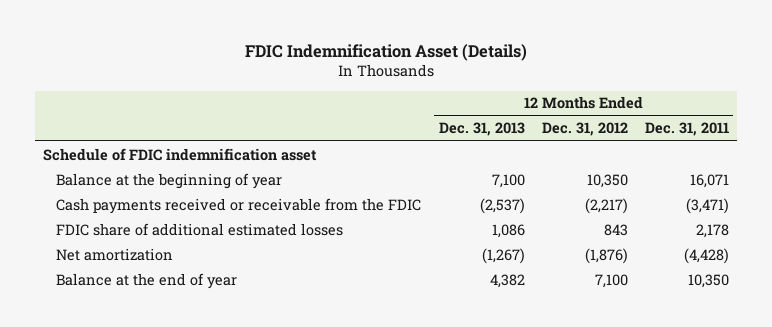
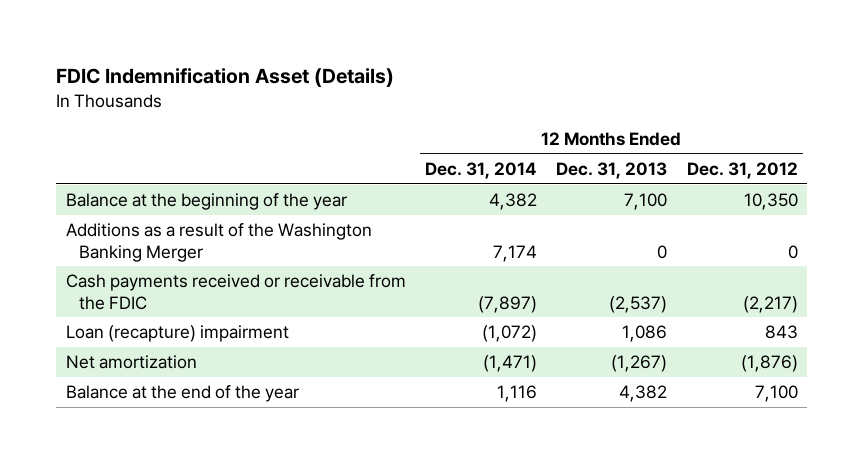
- | 12 Months Ended Dec. 31, 2013 | 12 Months Ended Dec. 31, 2012 | 12 Months Ended Dec. 31, 2011
+ | 12 Months Ended Dec. 31, 2014 | 12 Months Ended Dec. 31, 2013 | 12 Months Ended Dec. 31, 2012
- Schedule of FDIC indemnification asset
- Balance at the beginning of year | 7,100 | 10,350 | 16,071
+ Balance at the beginning of the year | 4,382 | 7,100 | 10,350
+ Additions as a result of the Washington Banking Merger | 7,174 | 0 | 0
- FDIC share of additional estimated losses | 1,086 | 843 | 2,178
+ Loan (recapture) impairment | (1,072) | 1,086 | 843
- Balance at the end of year | 4,382 | 7,100 | 10,350
+ Balance at the end of the year | 1,116 | 4,382 | 7,100

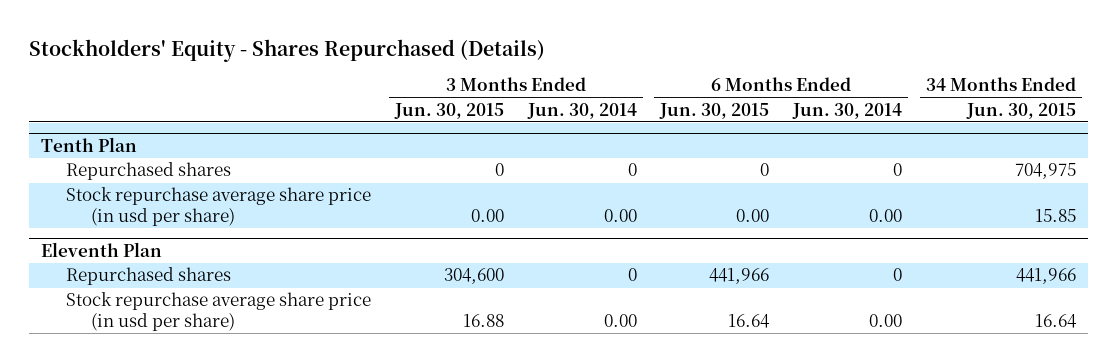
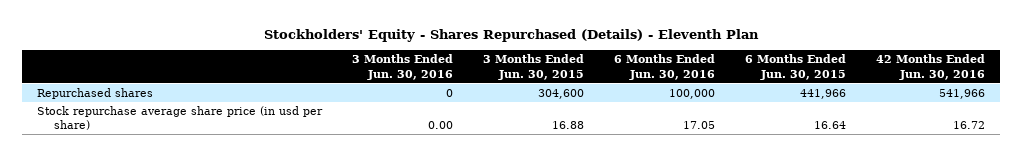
- Stockholders' Equity - Shares Repurchased (Details)
+ Stockholders' Equity - Shares Repurchased (Details) - Eleventh Plan
- | 3 Months Ended Jun. 30, 2015 | 3 Months Ended Jun. 30, 2014 | 6 Months Ended Jun. 30, 2015 | 6 Months Ended Jun. 30, 2014 | 34 Months Ended Jun. 30, 2015
+ | 3 Months Ended Jun. 30, 2016 | 3 Months Ended Jun. 30, 2015 | 6 Months Ended Jun. 30, 2016 | 6 Months Ended Jun. 30, 2015 | 42 Months Ended Jun. 30, 2016
- Tenth Plan
- Repurchased shares | 0 | 0 | 0 | 0 | 704,975
- Stock repurchase average share price (in usd per share) | 0.00 | 0.00 | 0.00 | 0.00 | 15.85
- Eleventh Plan

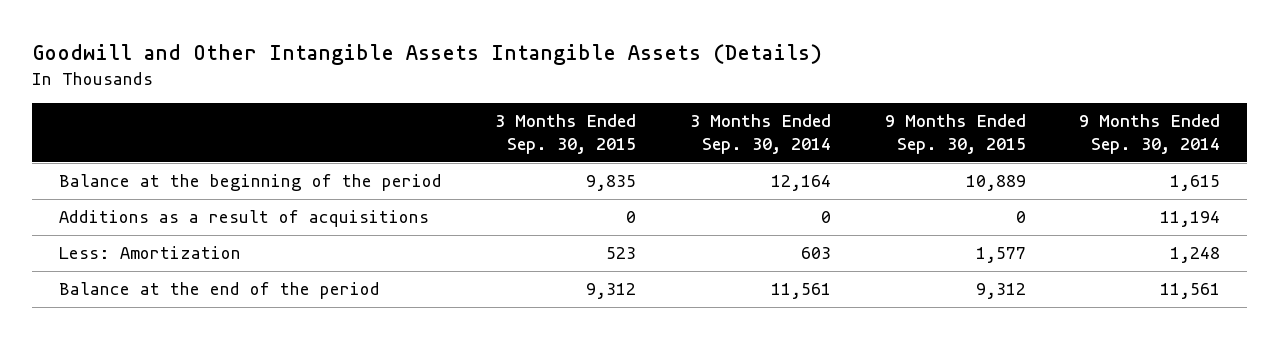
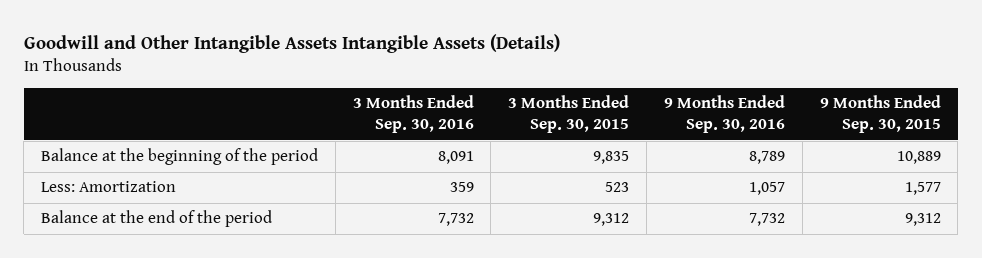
- | 3 Months Ended Sep. 30, 2015 | 3 Months Ended Sep. 30, 2014 | 9 Months Ended Sep. 30, 2015 | 9 Months Ended Sep. 30, 2014
+ | 3 Months Ended Sep. 30, 2016 | 3 Months Ended Sep. 30, 2015 | 9 Months Ended Sep. 30, 2016 | 9 Months Ended Sep. 30, 2015
- Additions as a result of acquisitions | 0 | 0 | 0 | 11,194

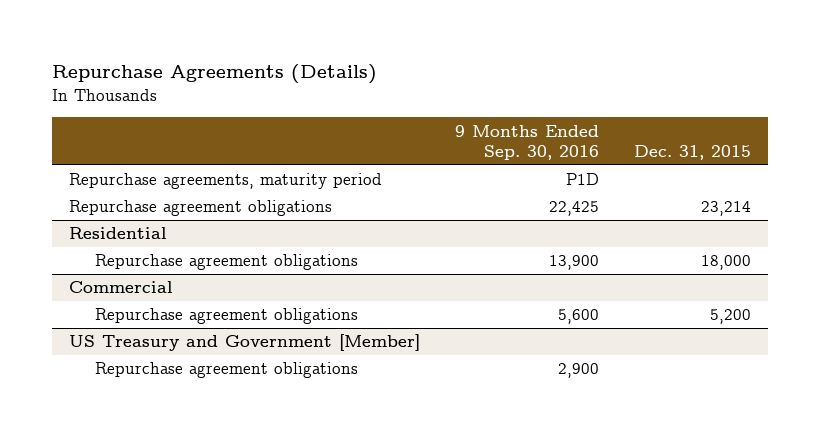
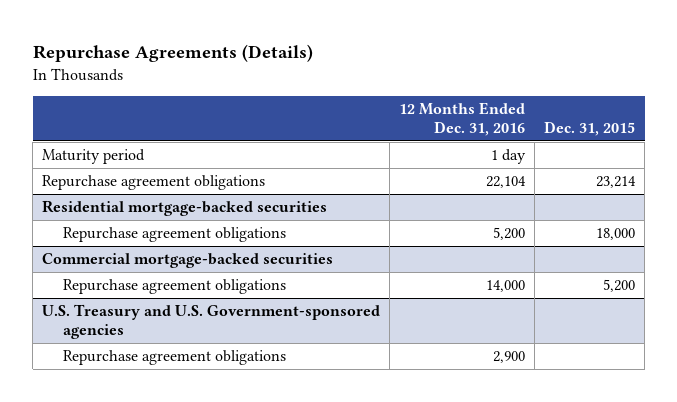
- | 9 Months Ended Sep. 30, 2016 | Dec. 31, 2015
+ | 12 Months Ended Dec. 31, 2016 | Dec. 31, 2015
- Repurchase agreements, maturity period | P1D |
+ Maturity period | 1 day |
- Residential
+ Residential mortgage-backed securities
- Commercial
+ Commercial mortgage-backed securities
- US Treasury and Government [Member]
+ U.S. Treasury and U.S. Government-sponsored agencies

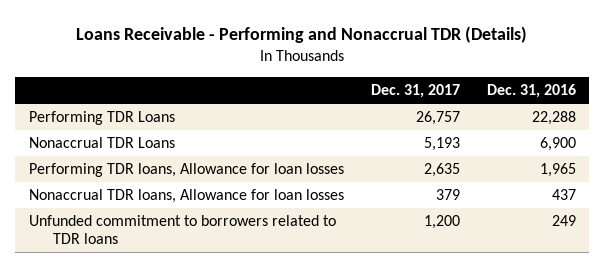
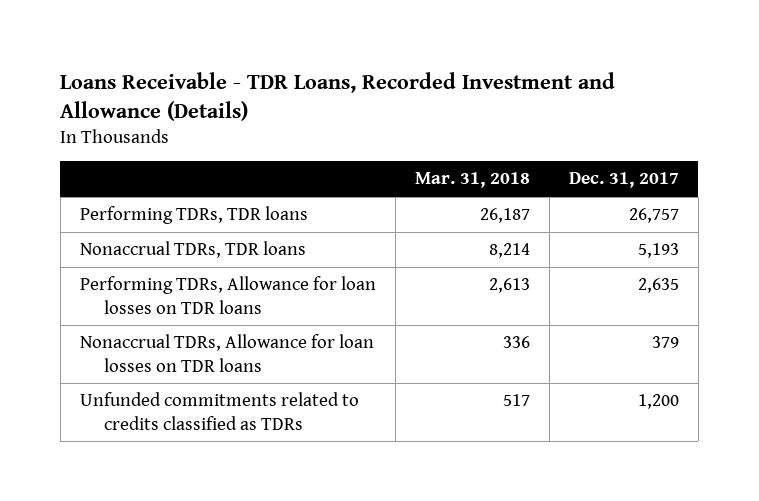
- Loans Receivable - Performing and Nonaccrual TDR (Details)
+ Loans Receivable - TDR Loans, Recorded Investment and Allowance (Details)
- | Dec. 31, 2017 | Dec. 31, 2016
+ | Mar. 31, 2018 | Dec. 31, 2017
- Performing TDR Loans | 26,757 | 22,288
- Nonaccrual TDR Loans | 5,193 | 6,900
- Performing TDR loans, Allowance for loan losses | 2,635 | 1,965
- Nonaccrual TDR loans, Allowance for loan losses | 379 | 437
- Unfunded commitment to borrowers related to TDR loans | 1,200 | 249
+ Performing TDRs, TDR loans | 26,187 | 26,757
+ Nonaccrual TDRs, TDR loans | 8,214 | 5,193
+ Performing TDRs, Allowance for loan losses on TDR loans | 2,613 | 2,635
+ Nonaccrual TDRs, Allowance for loan losses on TDR loans | 336 | 379
+ Unfunded commitments related to credits classified as TDRs | 517 | 1,200

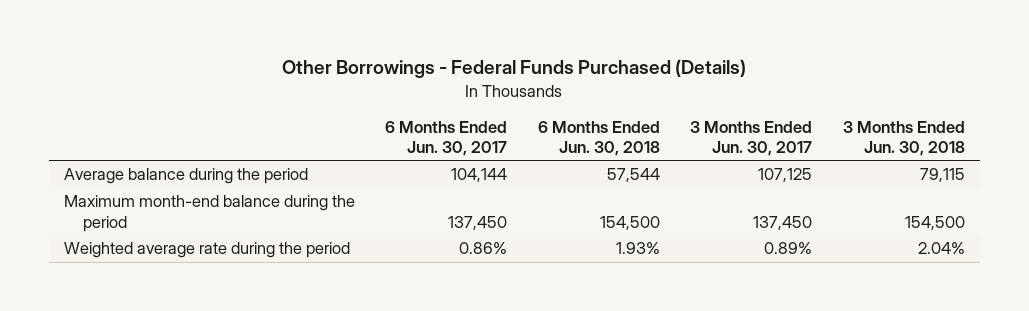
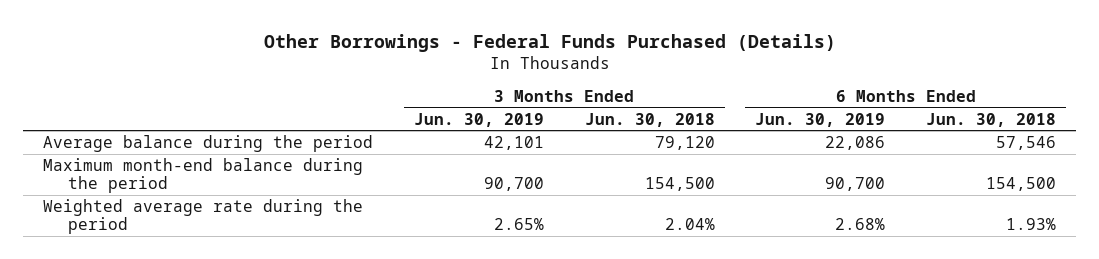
- | 6 Months Ended Jun. 30, 2017 | 6 Months Ended Jun. 30, 2018 | 3 Months Ended Jun. 30, 2017 | 3 Months Ended Jun. 30, 2018
+ | 3 Months Ended Jun. 30, 2019 | 3 Months Ended Jun. 30, 2018 | 6 Months Ended Jun. 30, 2019 | 6 Months Ended Jun. 30, 2018
- Average balance during the period | 104,144 | 57,544 | 107,125 | 79,115
+ Average balance during the period | 42,101 | 79,120 | 22,086 | 57,546

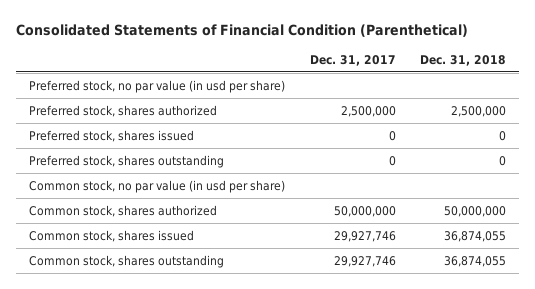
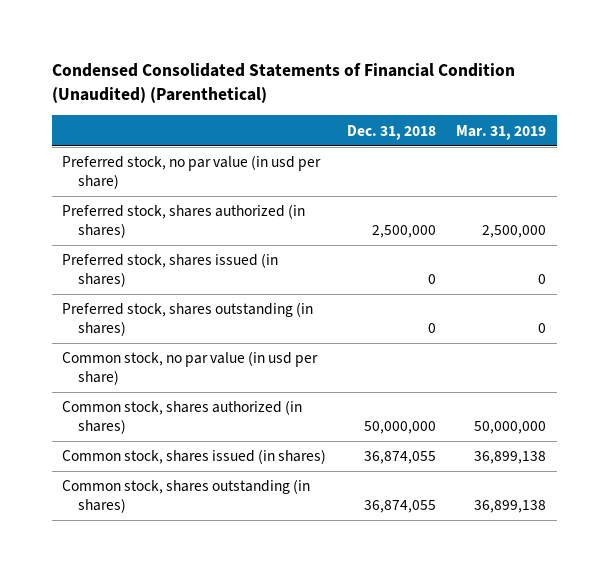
- Consolidated Statements of Financial Condition (Parenthetical)
+ Condensed Consolidated Statements of Financial Condition (Unaudited) (Parenthetical)
- | Dec. 31, 2017 | Dec. 31, 2018
+ | Dec. 31, 2018 | Mar. 31, 2019
- Preferred stock, shares authorized | 2,500,000 | 2,500,000
- Preferred stock, shares issued | 0 | 0
- Preferred stock, shares outstanding | 0 | 0
+ Preferred stock, shares authorized (in shares) | 2,500,000 | 2,500,000
+ Preferred stock, shares issued (in shares) | 0 | 0
+ Preferred stock, shares outstanding (in shares) | 0 | 0
- Common stock, shares authorized | 50,000,000 | 50,000,000
- Common stock, shares issued | 29,927,746 | 36,874,055
- Common stock, shares outstanding | 29,927,746 | 36,874,055
+ Common stock, shares authorized (in shares) | 50,000,000 | 50,000,000
+ Common stock, shares issued (in shares) | 36,874,055 | 36,899,138
+ Common stock, shares outstanding (in shares) | 36,874,055 | 36,899,138

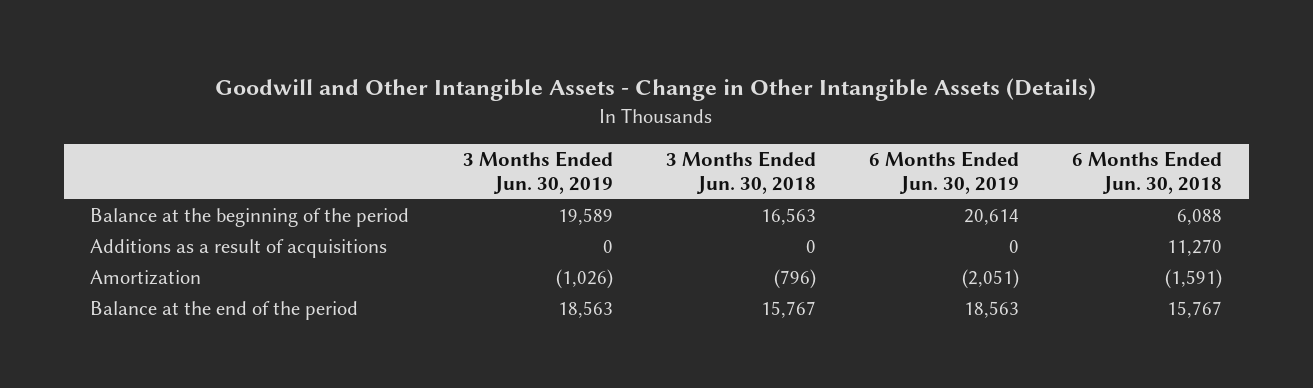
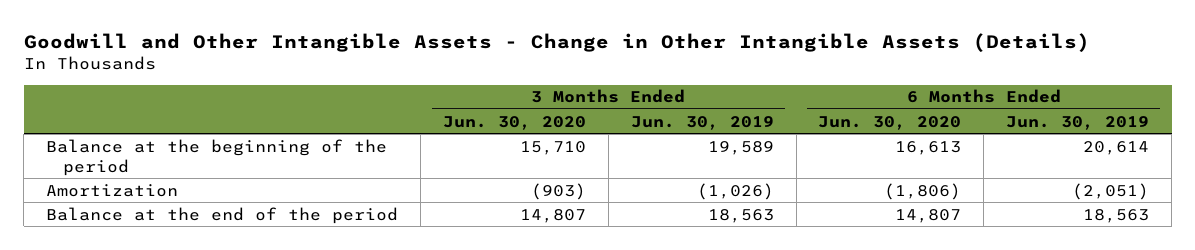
- | 3 Months Ended Jun. 30, 2019 | 3 Months Ended Jun. 30, 2018 | 6 Months Ended Jun. 30, 2019 | 6 Months Ended Jun. 30, 2018
+ | 3 Months Ended Jun. 30, 2020 | 3 Months Ended Jun. 30, 2019 | 6 Months Ended Jun. 30, 2020 | 6 Months Ended Jun. 30, 2019
- Additions as a result of acquisitions | 0 | 0 | 0 | 11,270

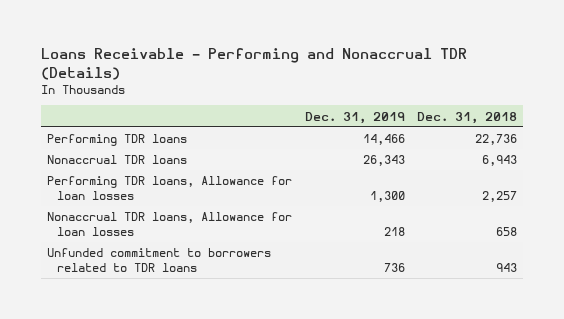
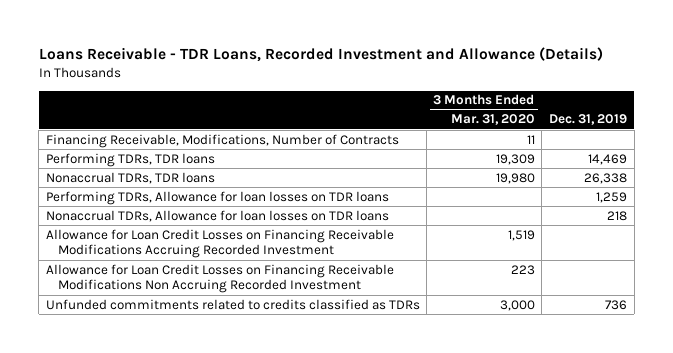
- Loans Receivable - Performing and Nonaccrual TDR (Details)
+ Loans Receivable - TDR Loans, Recorded Investment and Allowance (Details)
- | Dec. 31, 2019 | Dec. 31, 2018
+ | 3 Months Ended Mar. 31, 2020 | Dec. 31, 2019
- Performing TDR loans | 14,466 | 22,736
- Nonaccrual TDR loans | 26,343 | 6,943
- Performing TDR loans, Allowance for loan losses | 1,300 | 2,257
- Nonaccrual TDR loans, Allowance for loan losses | 218 | 658
- Unfunded commitment to borrowers related to TDR loans | 736 | 943
+ Financing Receivable, Modifications, Number of Contracts | 11 |
+ Performing TDRs, TDR loans | 19,309 | 14,469
+ Nonaccrual TDRs, TDR loans | 19,980 | 26,338
+ Performing TDRs, Allowance for loan losses on TDR loans | | 1,259
+ Nonaccrual TDRs, Allowance for loan losses on TDR loans | | 218
+ Allowance for Loan Credit Losses on Financing Receivable Modifications Accruing Recorded Investment | 1,519 |
+ Allowance for Loan Credit Losses on Financing Receivable Modifications Non Accruing Recorded Investment | 223 |
+ Unfunded commitments related to credits classified as TDRs | 3,000 | 736

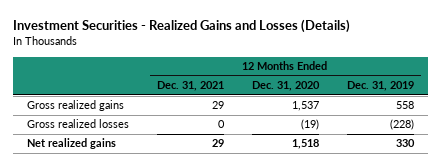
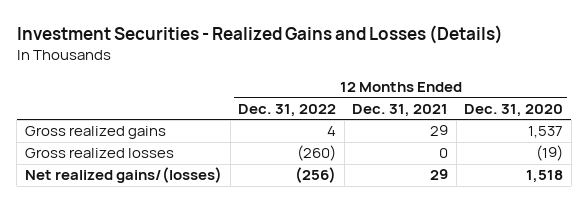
- | 12 Months Ended Dec. 31, 2021 | 12 Months Ended Dec. 31, 2020 | 12 Months Ended Dec. 31, 2019
+ | 12 Months Ended Dec. 31, 2022 | 12 Months Ended Dec. 31, 2021 | 12 Months Ended Dec. 31, 2020
- Net realized gains | 29 | 1,518 | 330
+ Net realized gains/(losses) | (256) | 29 | 1,518

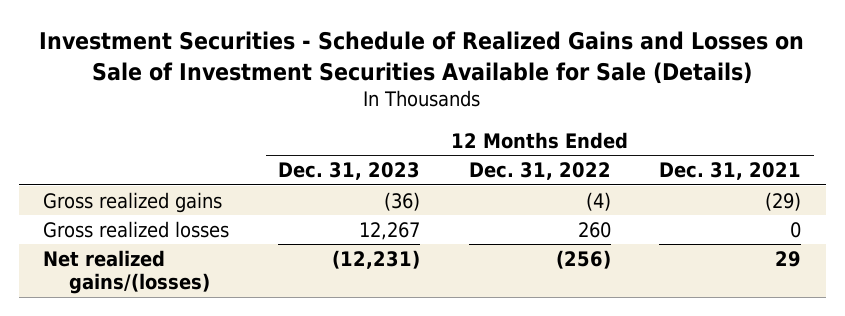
- Investment Securities - Realized Gains and Losses (Details)
+ Investment Securities - Schedule of Realized Gains and Losses on Sale of Investment Securities Available for Sale (Details)
- | 12 Months Ended Dec. 31, 2022 | 12 Months Ended Dec. 31, 2021 | 12 Months Ended Dec. 31, 2020
+ | 12 Months Ended Dec. 31, 2023 | 12 Months Ended Dec. 31, 2022 | 12 Months Ended Dec. 31, 2021
- Gross realized gains | 4 | 29 | 1,537
- Gross realized losses | (260) | 0 | (19)
+ Gross realized gains | (36) | (4) | (29)
+ Gross realized losses | 12,267 | 260 | 0

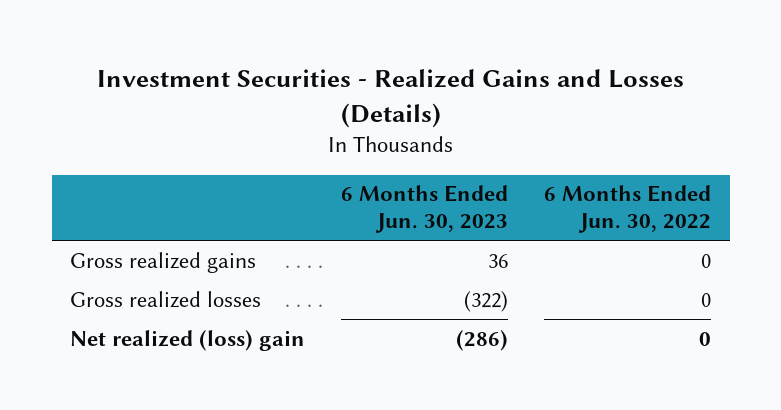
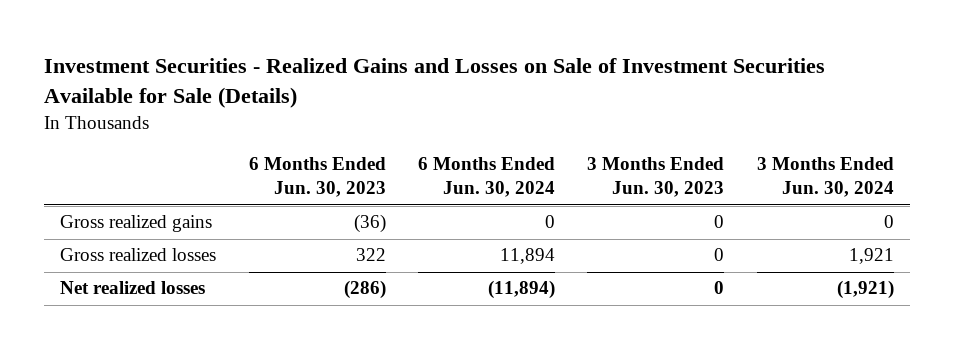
- Investment Securities - Realized Gains and Losses (Details)
+ Investment Securities - Realized Gains and Losses on Sale of Investment Securities Available for Sale (Details)
- | 6 Months Ended Jun. 30, 2023 | 6 Months Ended Jun. 30, 2022
+ | 6 Months Ended Jun. 30, 2023 | 6 Months Ended Jun. 30, 2024 | 3 Months Ended Jun. 30, 2023 | 3 Months Ended Jun. 30, 2024
- Gross realized gains | 36 | 0
- Gross realized losses | (322) | 0
- Net realized (loss) gain | (286) | 0
+ Gross realized gains | (36) | 0 | 0 | 0
+ Gross realized losses | 322 | 11,894 | 0 | 1,921
+ Net realized losses | (286) | (11,894) | 0 | (1,921)

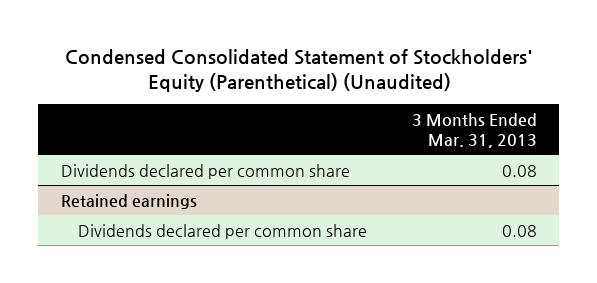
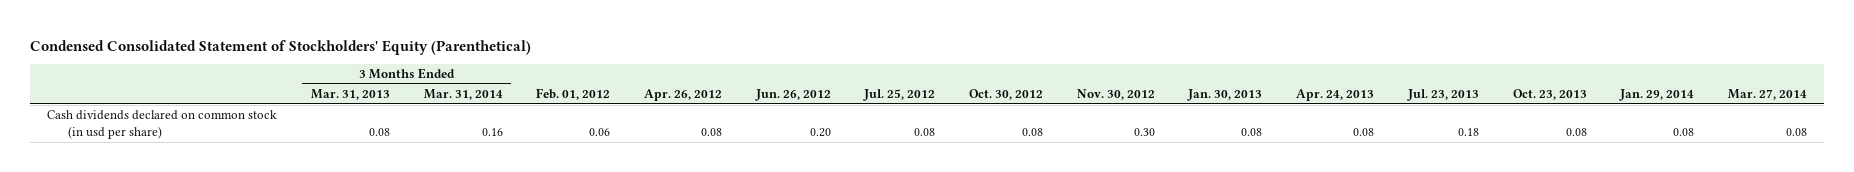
- Condensed Consolidated Statement of Stockholders' Equity (Parenthetical) (Unaudited)
+ Condensed Consolidated Statement of Stockholders' Equity (Parenthetical)
- | 3 Months Ended Mar. 31, 2013
+ | 3 Months Ended Mar. 31, 2013 | 3 Months Ended Mar. 31, 2014 | Feb. 01, 2012 | Apr. 26, 2012 | Jun. 26, 2012 | Jul. 25, 2012 | Oct. 30, 2012 | Nov. 30, 2012 | Jan. 30, 2013 | Apr. 24, 2013 | Jul. 23, 2013 | Oct. 23, 2013 | Jan. 29, 2014 | Mar. 27, 2014
- Dividends declared per common share | 0.08
- Retained earnings
- Dividends declared per common share | 0.08
+ Cash dividends declared on common stock (in usd per share) | 0.08 | 0.16 | 0.06 | 0.08 | 0.20 | 0.08 | 0.08 | 0.30 | 0.08 | 0.08 | 0.18 | 0.08 | 0.08 | 0.08

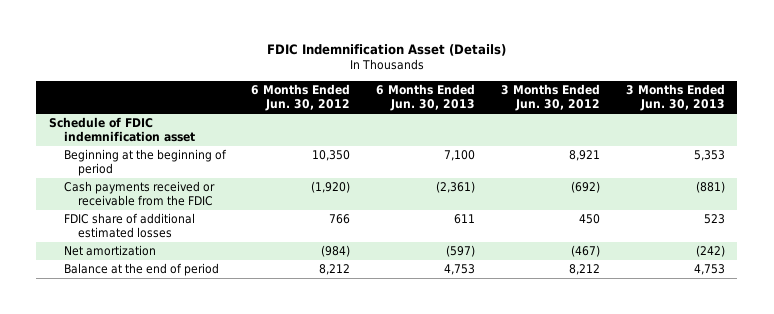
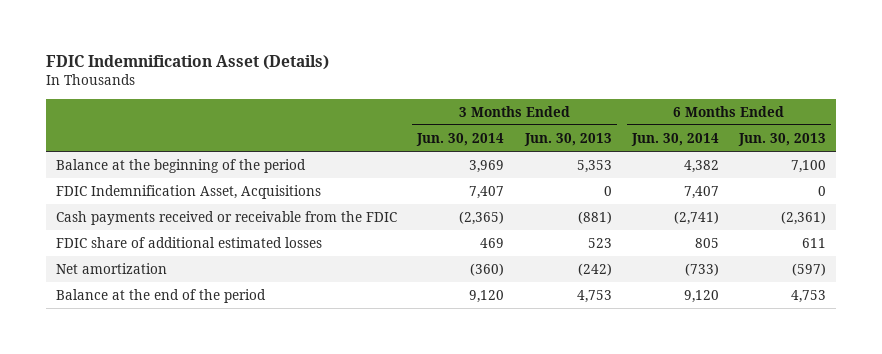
- | 6 Months Ended Jun. 30, 2012 | 6 Months Ended Jun. 30, 2013 | 3 Months Ended Jun. 30, 2012 | 3 Months Ended Jun. 30, 2013
+ | 3 Months Ended Jun. 30, 2014 | 3 Months Ended Jun. 30, 2013 | 6 Months Ended Jun. 30, 2014 | 6 Months Ended Jun. 30, 2013
- Schedule of FDIC indemnification asset
- Beginning at the beginning of period | 10,350 | 7,100 | 8,921 | 5,353
+ Balance at the beginning of the period | 3,969 | 5,353 | 4,382 | 7,100
+ FDIC Indemnification Asset, Acquisitions | 7,407 | 0 | 7,407 | 0
- Balance at the end of period | 8,212 | 4,753 | 8,212 | 4,753
+ Balance at the end of the period | 9,120 | 4,753 | 9,120 | 4,753

